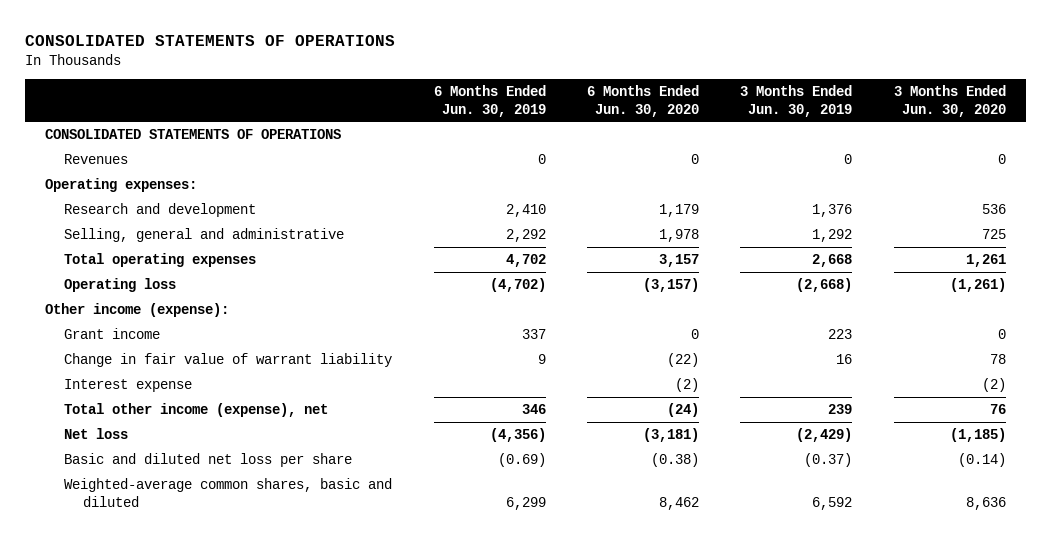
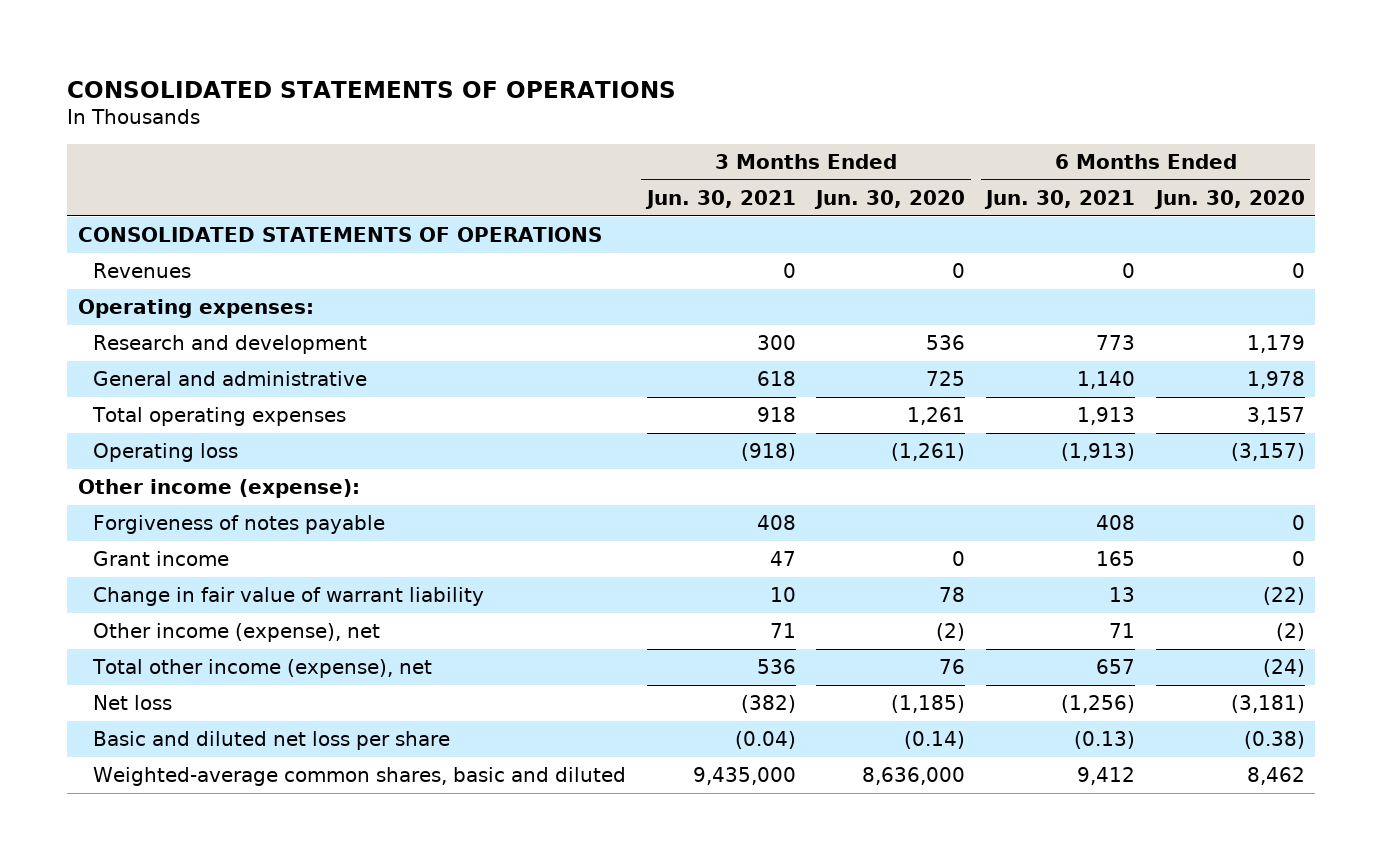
- | 6 Months Ended Jun. 30, 2019 | 6 Months Ended Jun. 30, 2020 | 3 Months Ended Jun. 30, 2019 | 3 Months Ended Jun. 30, 2020
+ | 3 Months Ended Jun. 30, 2021 | 3 Months Ended Jun. 30, 2020 | 6 Months Ended Jun. 30, 2021 | 6 Months Ended Jun. 30, 2020
- Selling, general and administrative | 2,292 | 1,978 | 1,292 | 725
+ General and administrative | 618 | 725 | 1,140 | 1,978
+ Forgiveness of notes payable | 408 | | 408 | 0
- Interest expense | | (2) | | (2)
+ Other income (expense), net | 71 | (2) | 71 | (2)
- Weighted-average common shares, basic and diluted | 6,299 | 8,462 | 6,592 | 8,636
+ Weighted-average common shares, basic and diluted | 9,435,000 | 8,636,000 | 9,412 | 8,462

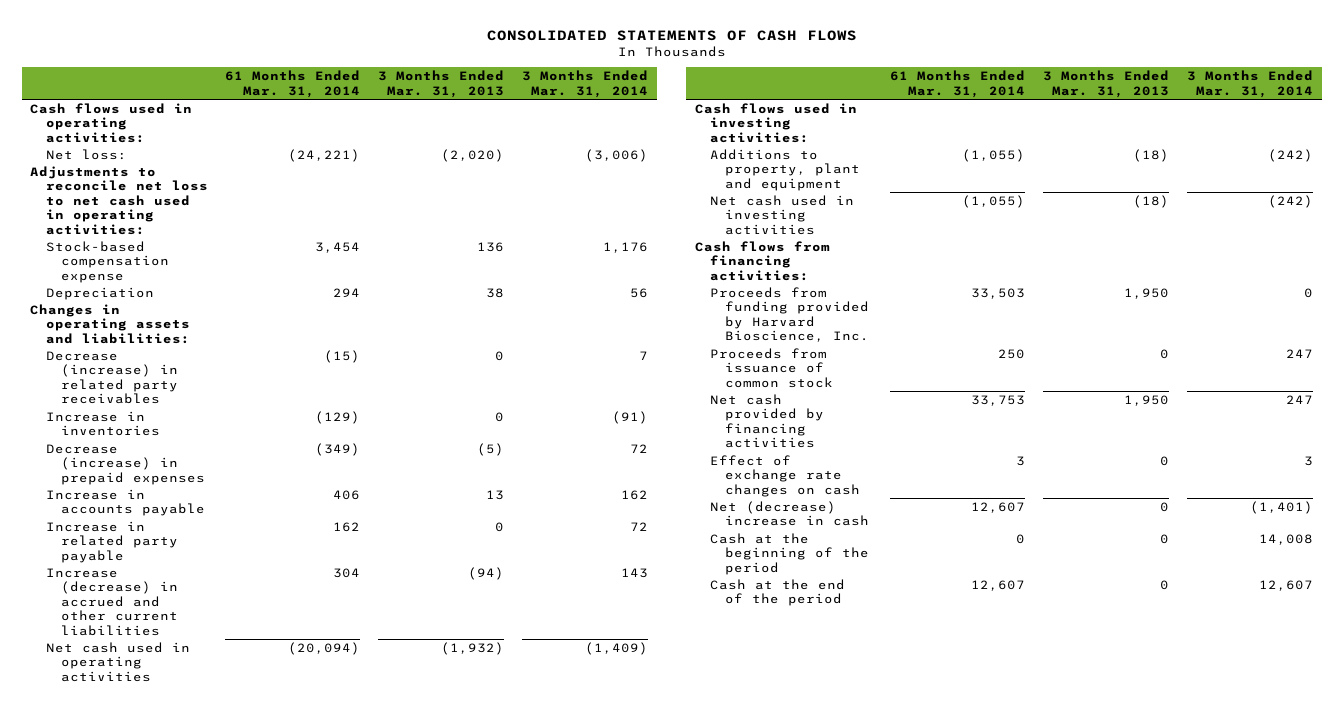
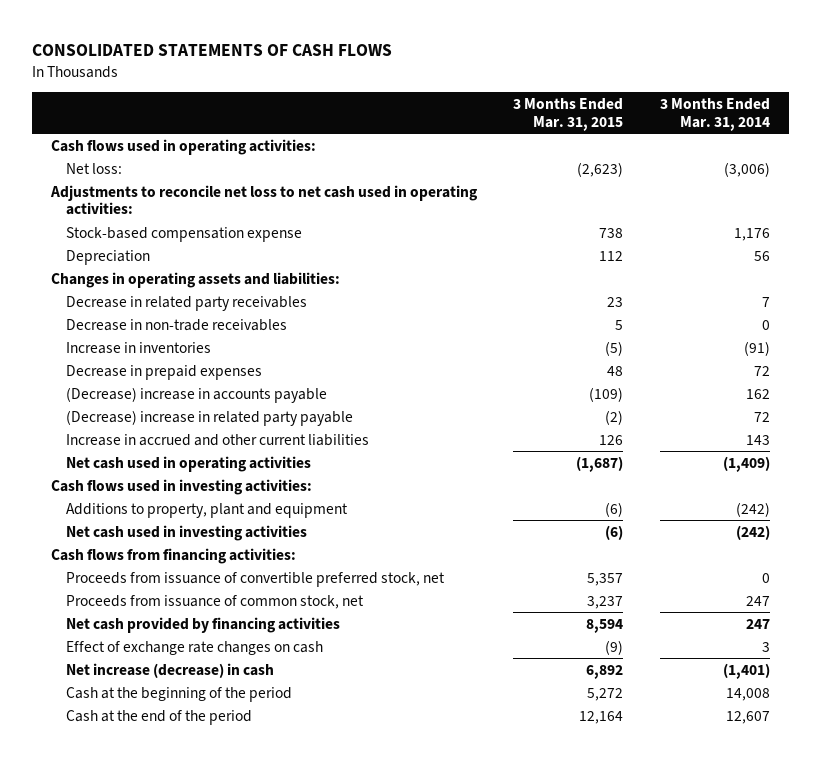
- | 61 Months Ended Mar. 31, 2014 | 3 Months Ended Mar. 31, 2013 | 3 Months Ended Mar. 31, 2014
+ | 3 Months Ended Mar. 31, 2015 | 3 Months Ended Mar. 31, 2014
- Decrease (increase) in related party receivables | (15) | 0 | 7
+ Decrease in related party receivables | 23 | 7
+ Decrease in non-trade receivables | 5 | 0
- Decrease (increase) in prepaid expenses | (349) | (5) | 72
- Increase in accounts payable | 406 | 13 | 162
- Increase in related party payable | 162 | 0 | 72
- Increase (decrease) in accrued and other current liabilities | 304 | (94) | 143
+ Decrease in prepaid expenses | 48 | 72
+ (Decrease) increase in accounts payable | (109) | 162
+ (Decrease) increase in related party payable | (2) | 72
+ Increase in accrued and other current liabilities | 126 | 143
- Proceeds from funding provided by Harvard Bioscience, Inc. | 33,503 | 1,950 | 0
- Proceeds from issuance of common stock | 250 | 0 | 247
+ Proceeds from issuance of convertible preferred stock, net | 5,357 | 0
+ Proceeds from issuance of common stock, net | 3,237 | 247
- Net (decrease) increase in cash | 12,607 | 0 | (1,401)
+ Net increase (decrease) in cash | 6,892 | (1,401)

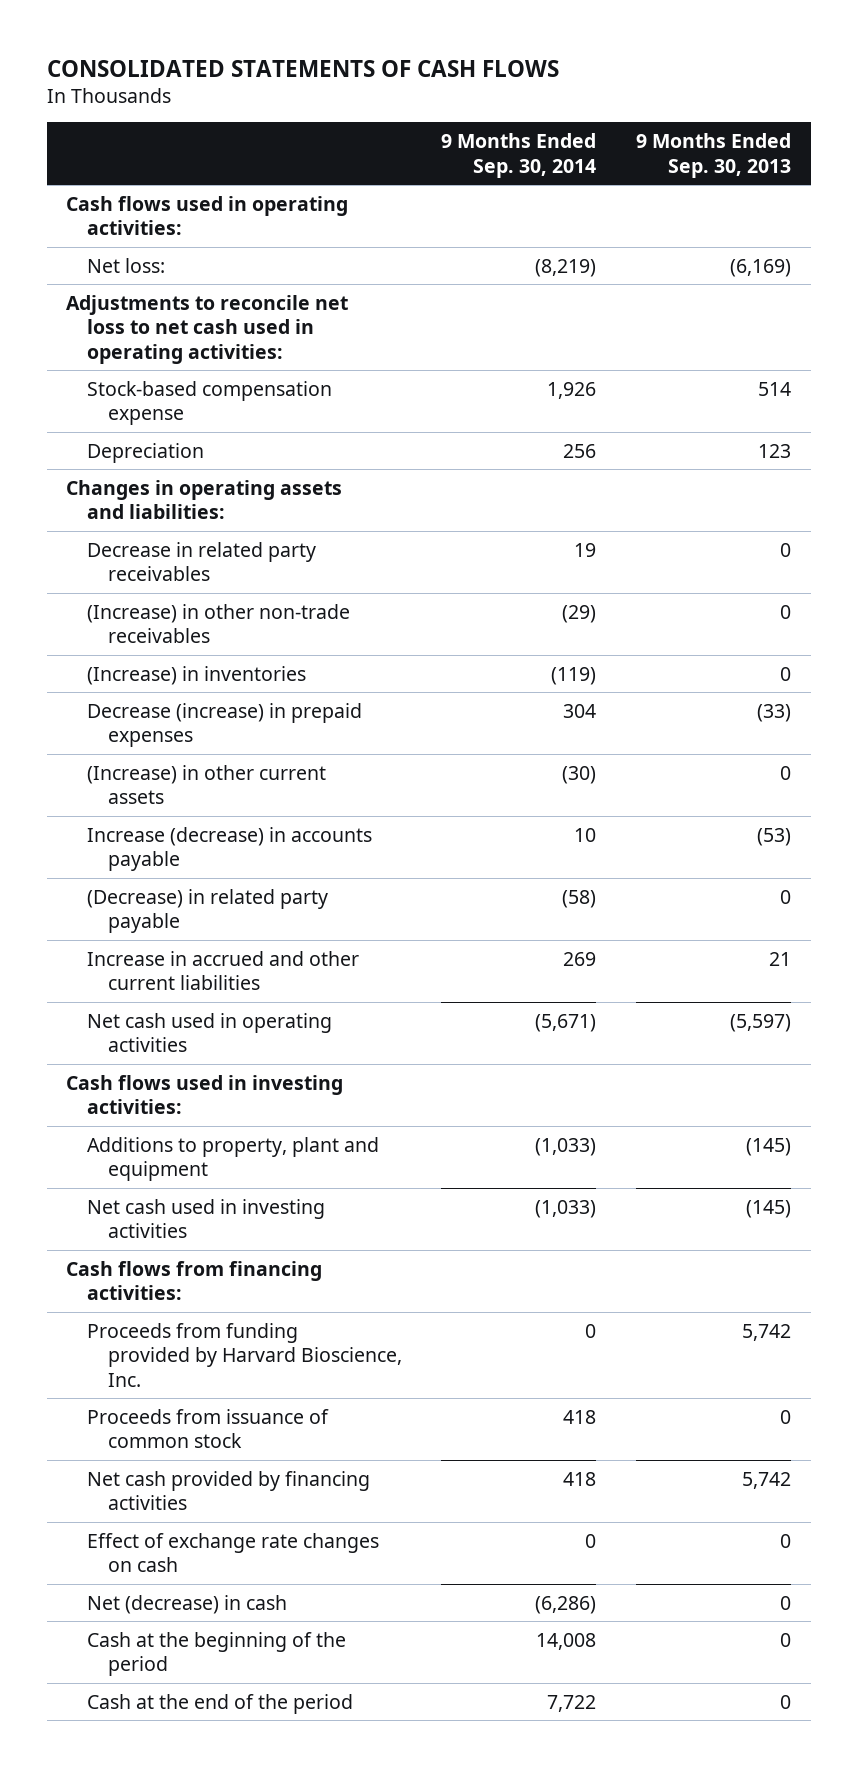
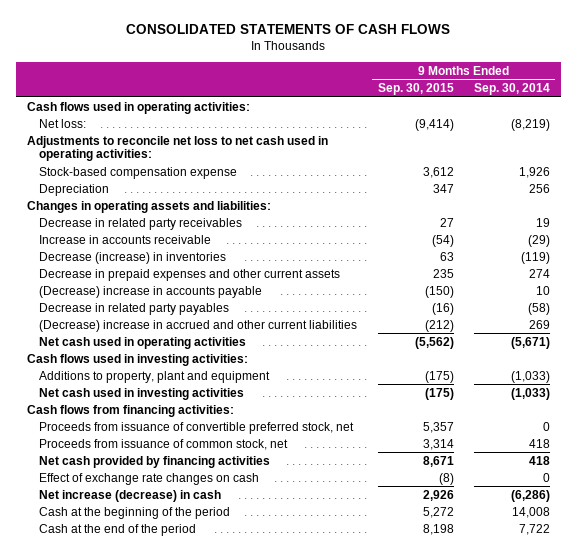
- | 9 Months Ended Sep. 30, 2014 | 9 Months Ended Sep. 30, 2013
+ | 9 Months Ended Sep. 30, 2015 | 9 Months Ended Sep. 30, 2014
- (Increase) in other non-trade receivables | (29) | 0
- (Increase) in inventories | (119) | 0
- Decrease (increase) in prepaid expenses | 304 | (33)
- (Increase) in other current assets | (30) | 0
- Increase (decrease) in accounts payable | 10 | (53)
- (Decrease) in related party payable | (58) | 0
- Increase in accrued and other current liabilities | 269 | 21
+ Increase in accounts receivable | (54) | (29)
+ Decrease (increase) in inventories | 63 | (119)
+ Decrease in prepaid expenses and other current assets | 235 | 274
+ (Decrease) increase in accounts payable | (150) | 10
+ Decrease in related party payables | (16) | (58)
+ (Decrease) increase in accrued and other current liabilities | (212) | 269
- Proceeds from funding provided by Harvard Bioscience, Inc. | 0 | 5,742
- Proceeds from issuance of common stock | 418 | 0
+ Proceeds from issuance of convertible preferred stock, net | 5,357 | 0
+ Proceeds from issuance of common stock, net | 3,314 | 418
- Net (decrease) in cash | (6,286) | 0
+ Net increase (decrease) in cash | 2,926 | (6,286)

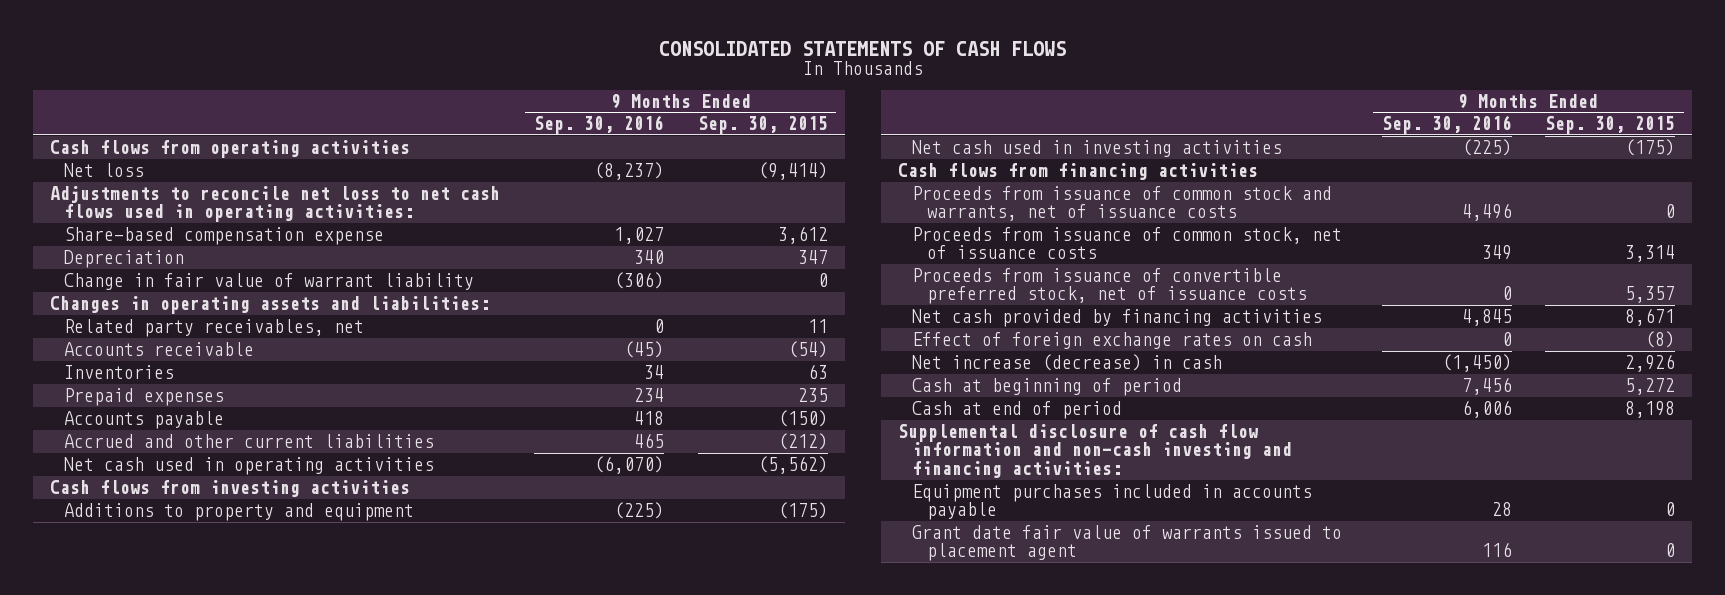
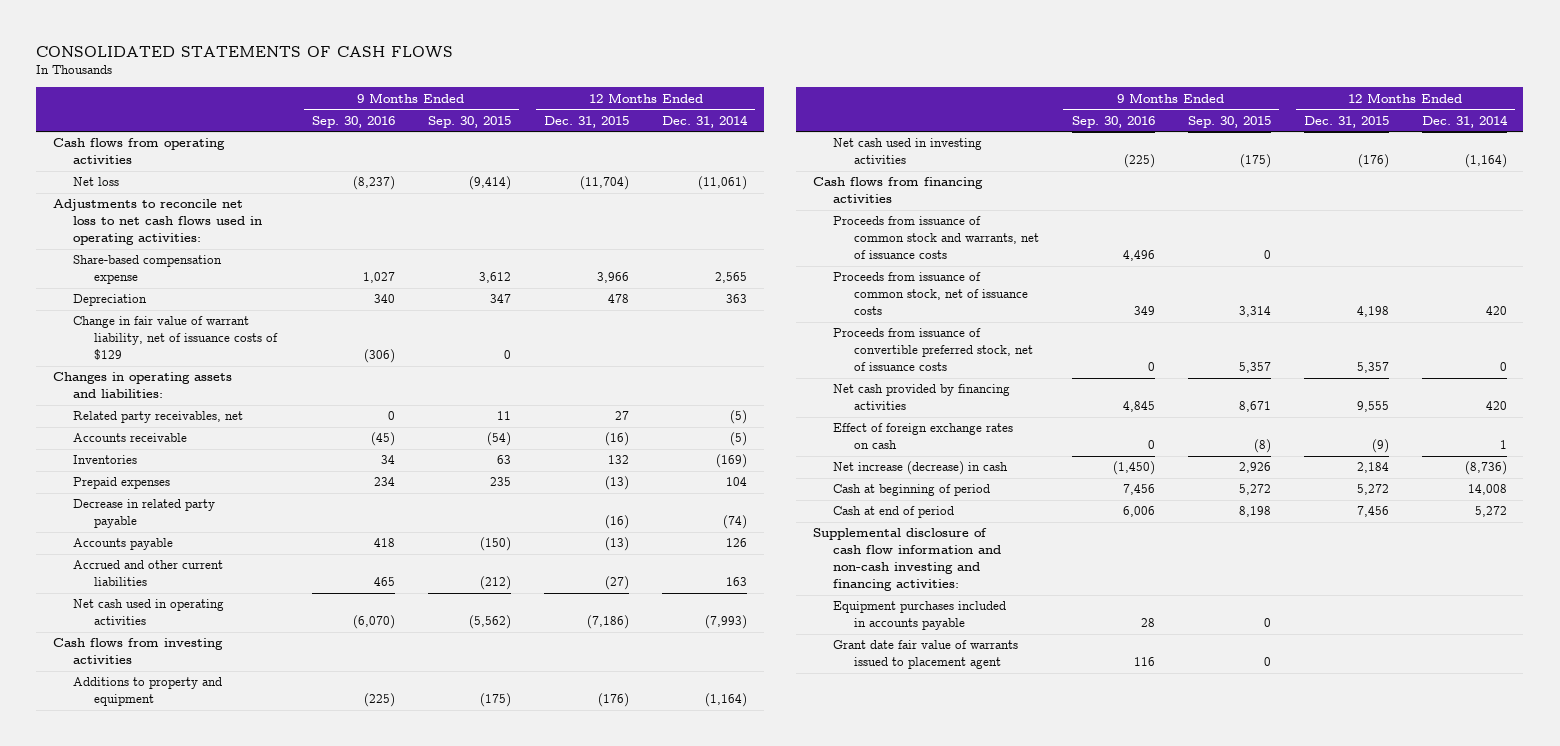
- | 9 Months Ended Sep. 30, 2016 | 9 Months Ended Sep. 30, 2015
+ | 9 Months Ended Sep. 30, 2016 | 9 Months Ended Sep. 30, 2015 | 12 Months Ended Dec. 31, 2015 | 12 Months Ended Dec. 31, 2014
- Change in fair value of warrant liability | (306) | 0
+ Change in fair value of warrant liability, net of issuance costs of $129 | (306) | 0 | |
+ Decrease in related party payable | | | (16) | (74)

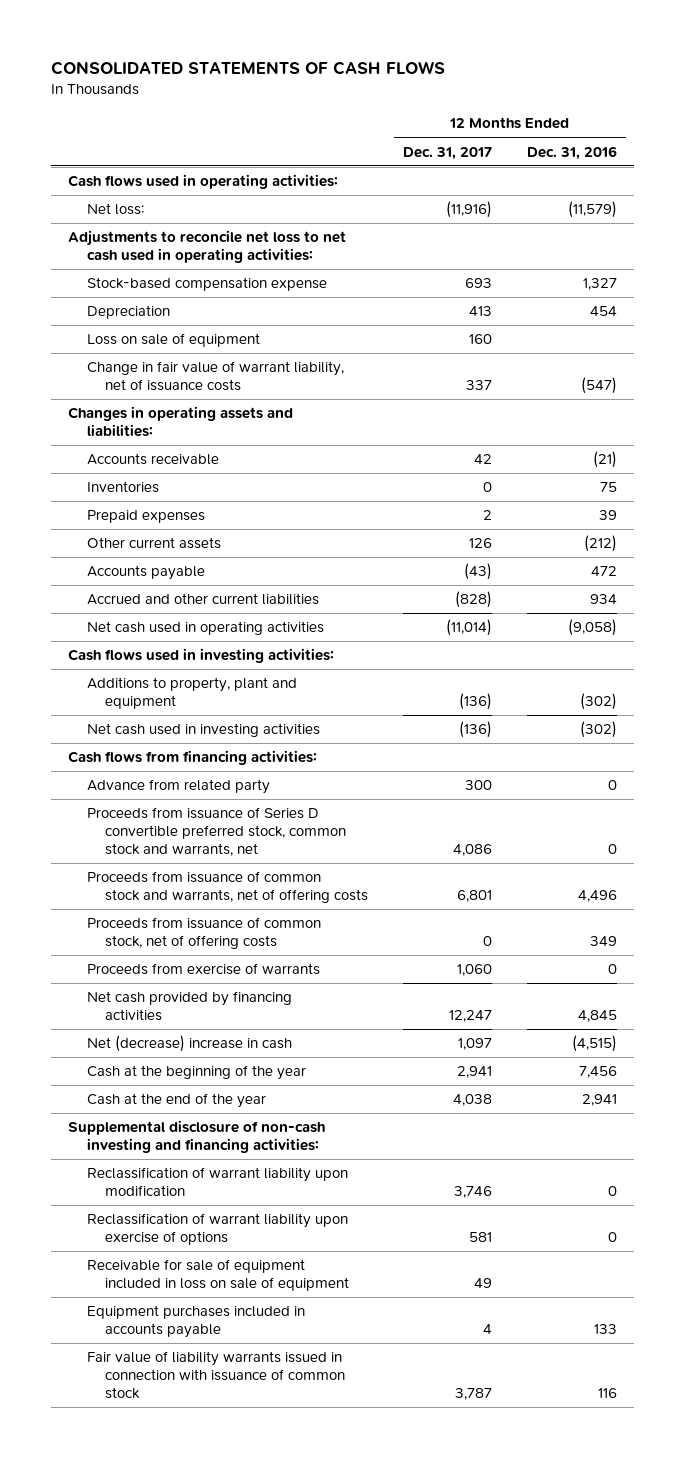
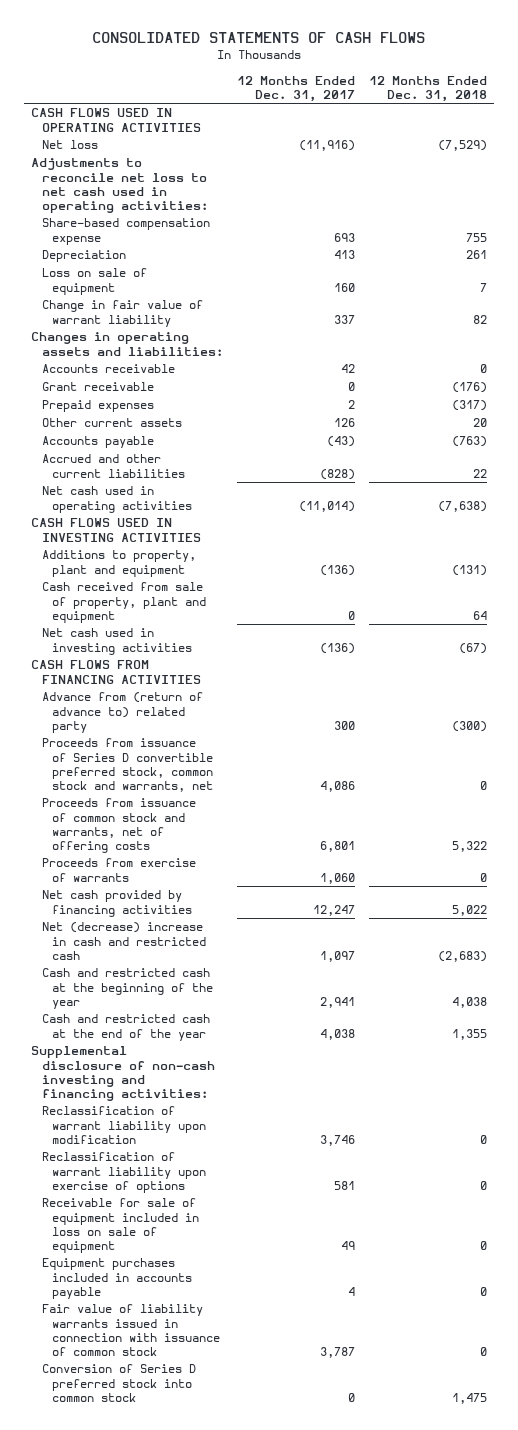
- | 12 Months Ended Dec. 31, 2017 | 12 Months Ended Dec. 31, 2016
+ | 12 Months Ended Dec. 31, 2017 | 12 Months Ended Dec. 31, 2018
- Cash flows used in operating activities:
- Net loss: | (11,916) | (11,579)
+ CASH FLOWS USED IN OPERATING ACTIVITIES
+ Net loss | (11,916) | (7,529)
- Stock-based compensation expense | 693 | 1,327
+ Share-based compensation expense | 693 | 755
- Change in fair value of warrant liability, net of issuance costs | 337 | (547)
+ Change in fair value of warrant liability | 337 | 82
- Inventories | 0 | 75
+ Grant receivable | 0 | (176)
- Cash flows used in investing activities:
+ CASH FLOWS USED IN INVESTING ACTIVITIES
+ Cash received from sale of property, plant and equipment | 0 | 64
- Cash flows from financing activities:
- Advance from related party | 300 | 0
+ CASH FLOWS FROM FINANCING ACTIVITIES
+ Advance from (return of advance to) related party | 300 | (300)
- Proceeds from issuance of common stock, net of offering costs | 0 | 349
- Net (decrease) increase in cash | 1,097 | (4,515)
- Cash at the beginning of the year | 2,941 | 7,456
- Cash at the end of the year | 4,038 | 2,941
+ Net (decrease) increase in cash and restricted cash | 1,097 | (2,683)
+ Cash and restricted cash at the beginning of the year | 2,941 | 4,038
+ Cash and restricted cash at the end of the year | 4,038 | 1,355
+ Conversion of Series D preferred stock into common stock | 0 | 1,475

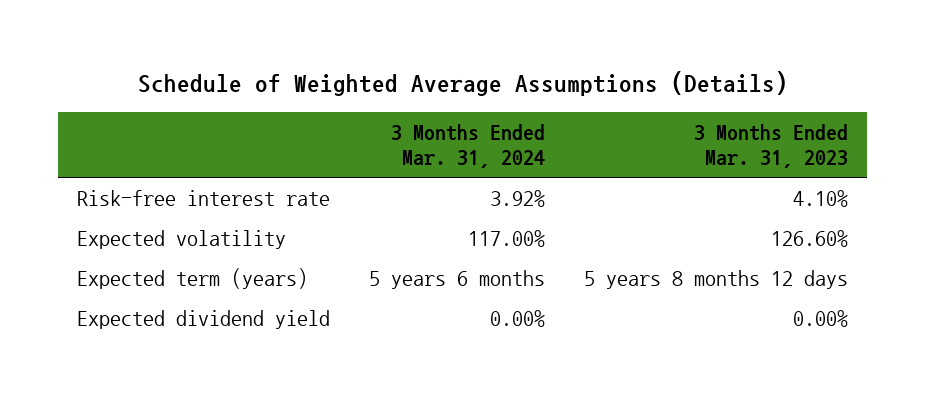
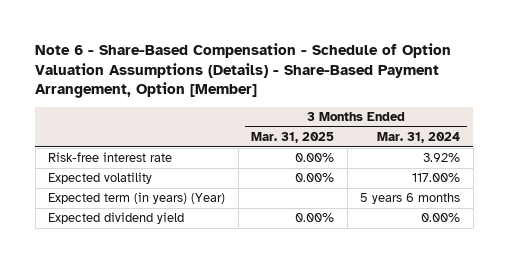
- Schedule of Weighted Average Assumptions (Details)
+ Note 6 - Share-Based Compensation - Schedule of Option Valuation Assumptions (Details) - Share-Based Payment Arrangement, Option [Member]
- | 3 Months Ended Mar. 31, 2024 | 3 Months Ended Mar. 31, 2023
+ | 3 Months Ended Mar. 31, 2025 | 3 Months Ended Mar. 31, 2024
- Expected term (years) | 5 years 6 months | 5 years 8 months 12 days
+ Expected term (in years) (Year) | | 5 years 6 months

